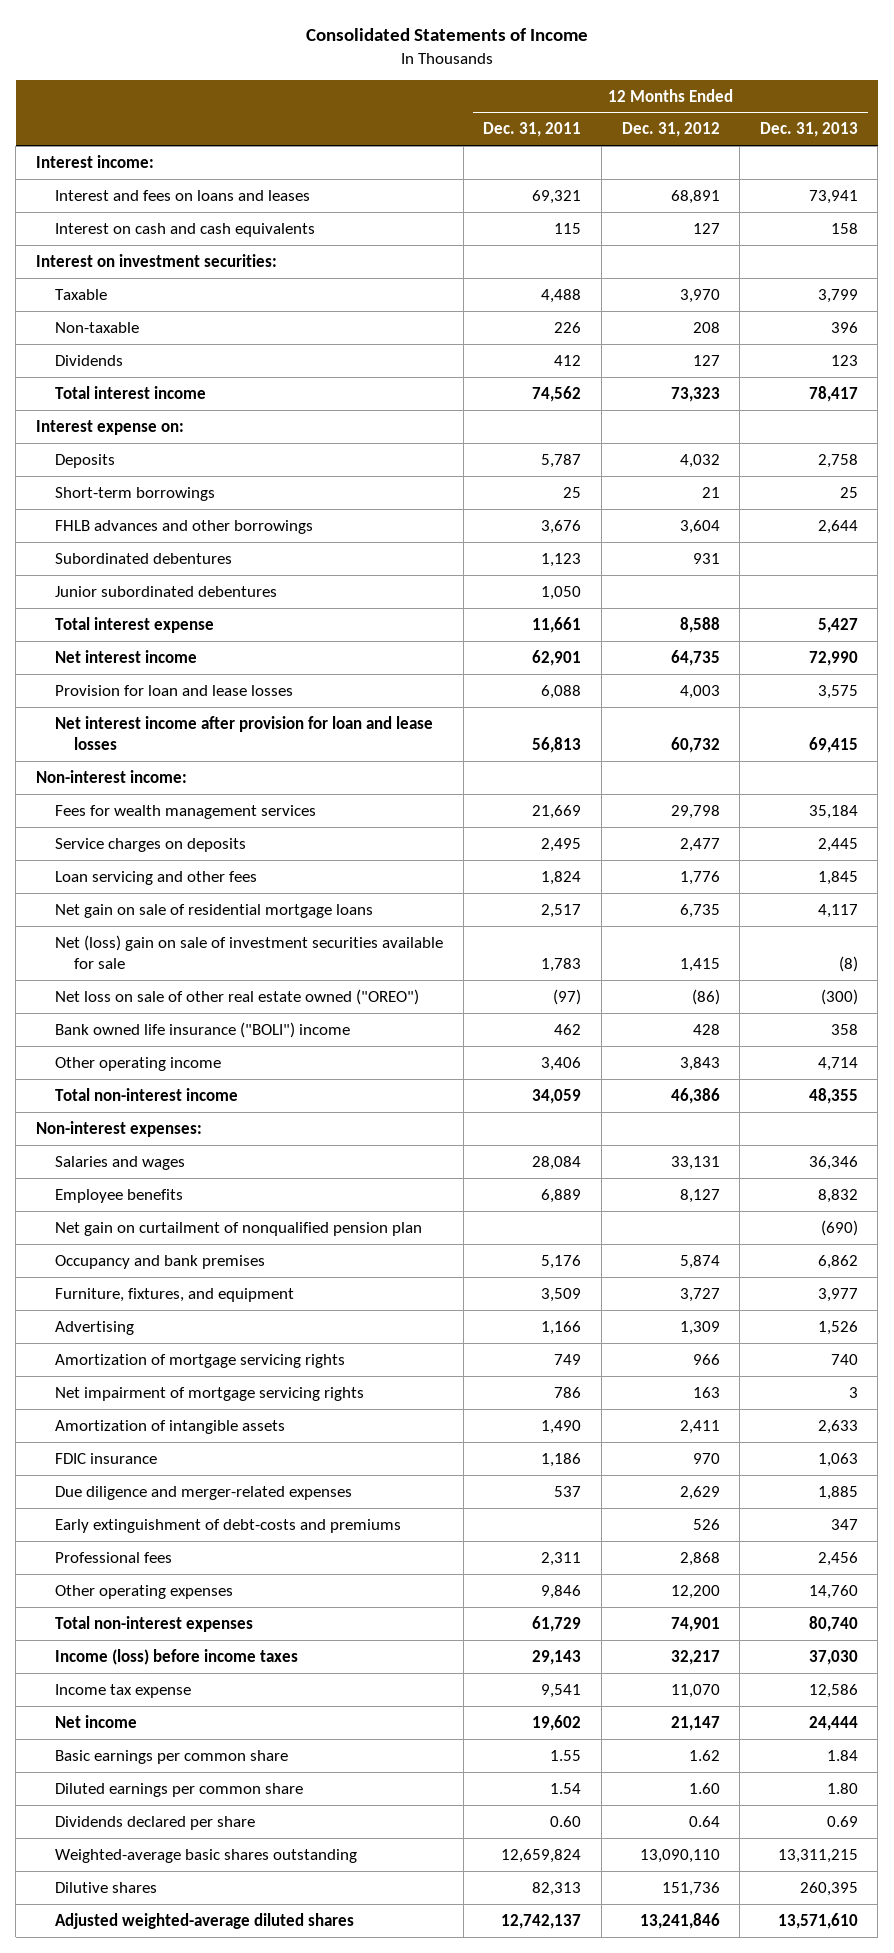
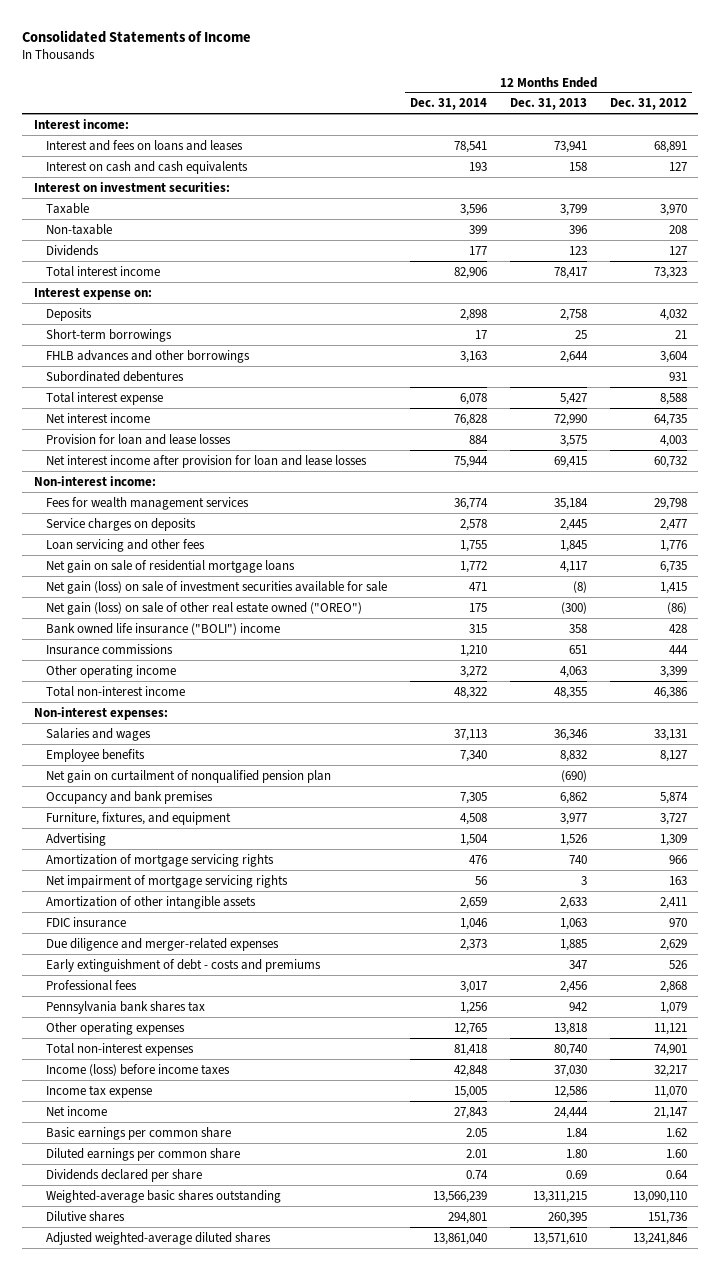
- | 12 Months Ended Dec. 31, 2011 | 12 Months Ended Dec. 31, 2012 | 12 Months Ended Dec. 31, 2013
+ | 12 Months Ended Dec. 31, 2014 | 12 Months Ended Dec. 31, 2013 | 12 Months Ended Dec. 31, 2012
- Junior subordinated debentures | 1,050 | |
- Net (loss) gain on sale of investment securities available for sale | 1,783 | 1,415 | (8)
- Net loss on sale of other real estate owned ("OREO") | (97) | (86) | (300)
+ Net gain (loss) on sale of investment securities available for sale | 471 | (8) | 1,415
+ Net gain (loss) on sale of other real estate owned ("OREO") | 175 | (300) | (86)
- Other operating income | 3,406 | 3,843 | 4,714
+ Insurance commissions | 1,210 | 651 | 444
+ Other operating income | 3,272 | 4,063 | 3,399
- Amortization of intangible assets | 1,490 | 2,411 | 2,633
+ Amortization of other intangible assets | 2,659 | 2,633 | 2,411
- Early extinguishment of debt-costs and premiums | | 526 | 347
+ Early extinguishment of debt - costs and premiums | | 347 | 526
- Other operating expenses | 9,846 | 12,200 | 14,760
+ Pennsylvania bank shares tax | 1,256 | 942 | 1,079
+ Other operating expenses | 12,765 | 13,818 | 11,121

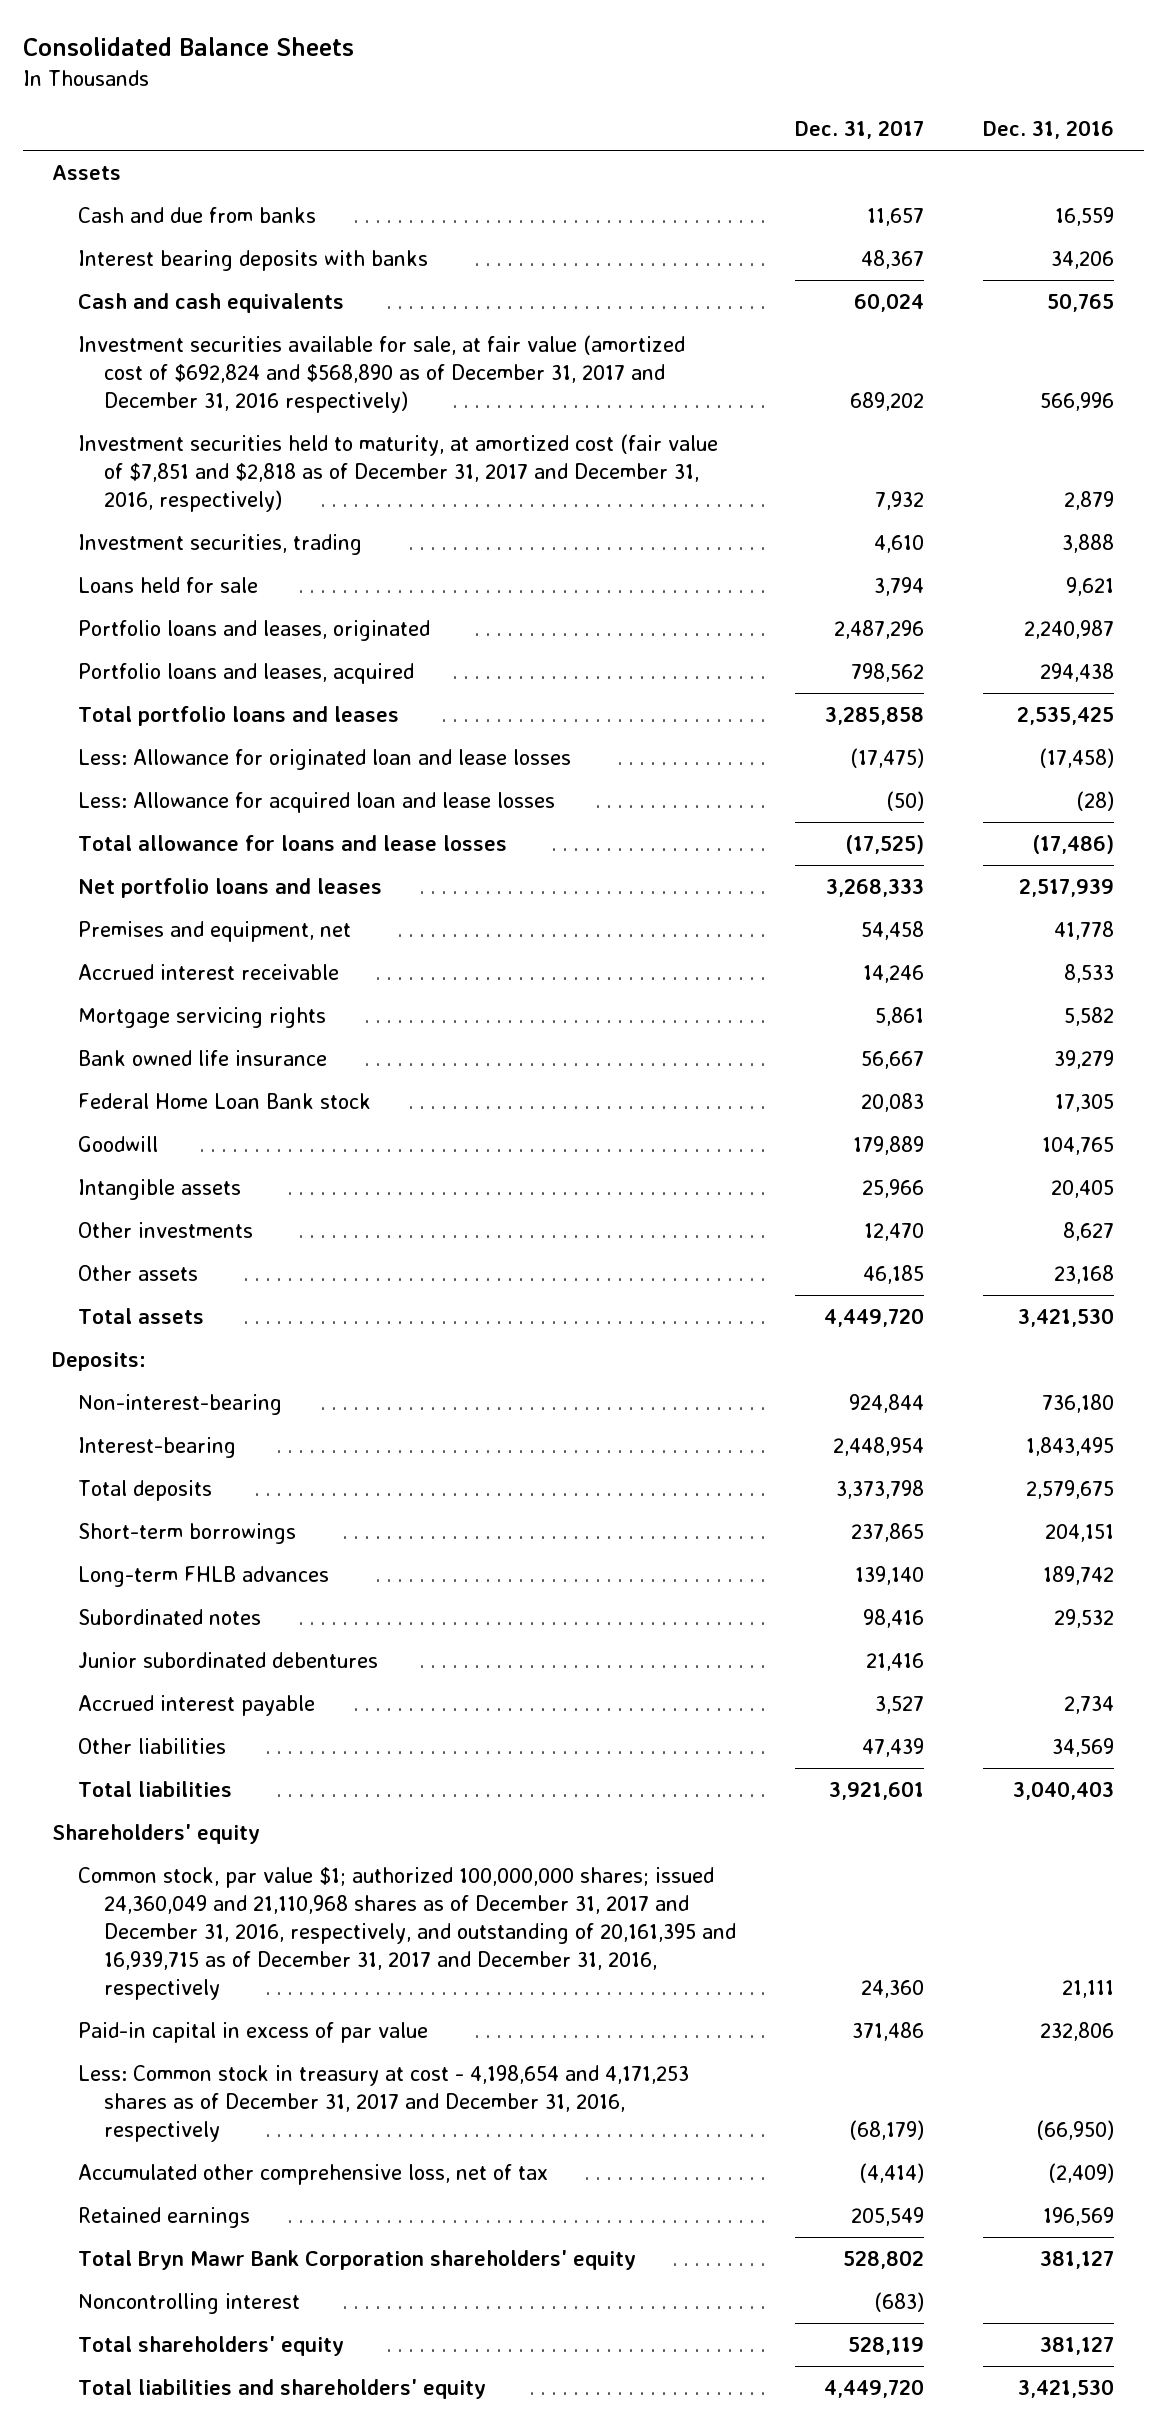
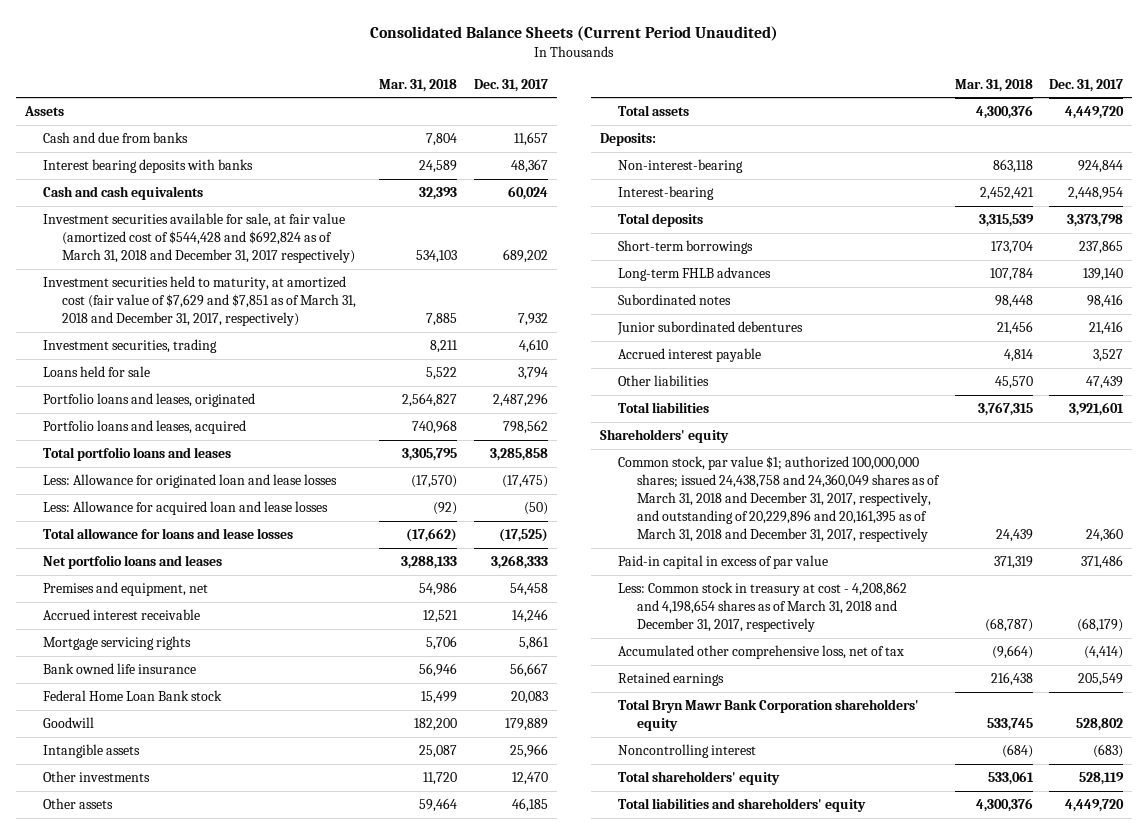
- Consolidated Balance Sheets
+ Consolidated Balance Sheets (Current Period Unaudited)
- | Dec. 31, 2017 | Dec. 31, 2016
+ | Mar. 31, 2018 | Dec. 31, 2017
- Investment securities available for sale, at fair value (amortized cost of $692,824 and $568,890 as of December 31, 2017 and December 31, 2016 respectively) | 689,202 | 566,996
- Investment securities held to maturity, at amortized cost (fair value of $7,851 and $2,818 as of December 31, 2017 and December 31, 2016, respectively) | 7,932 | 2,879
+ Investment securities available for sale, at fair value (amortized cost of $544,428 and $692,824 as of March 31, 2018 and December 31, 2017 respectively) | 534,103 | 689,202
+ Investment securities held to maturity, at amortized cost (fair value of $7,629 and $7,851 as of March 31, 2018 and December 31, 2017, respectively) | 7,885 | 7,932
- Common stock, par value $1; authorized 100,000,000 shares; issued 24,360,049 and 21,110,968 shares as of December 31, 2017 and December 31, 2016, respectively, and outstanding of 20,161,395 and 16,939,715 as of December 31, 2017 and December 31, 2016, respectively | 24,360 | 21,111
+ Common stock, par value $1; authorized 100,000,000 shares; issued 24,438,758 and 24,360,049 shares as of March 31, 2018 and December 31, 2017, respectively, and outstanding of 20,229,896 and 20,161,395 as of March 31, 2018 and December 31, 2017, respectively | 24,439 | 24,360
- Less: Common stock in treasury at cost - 4,198,654 and 4,171,253 shares as of December 31, 2017 and December 31, 2016, respectively | (68,179) | (66,950)
+ Less: Common stock in treasury at cost - 4,208,862 and 4,198,654 shares as of March 31, 2018 and December 31, 2017, respectively | (68,787) | (68,179)

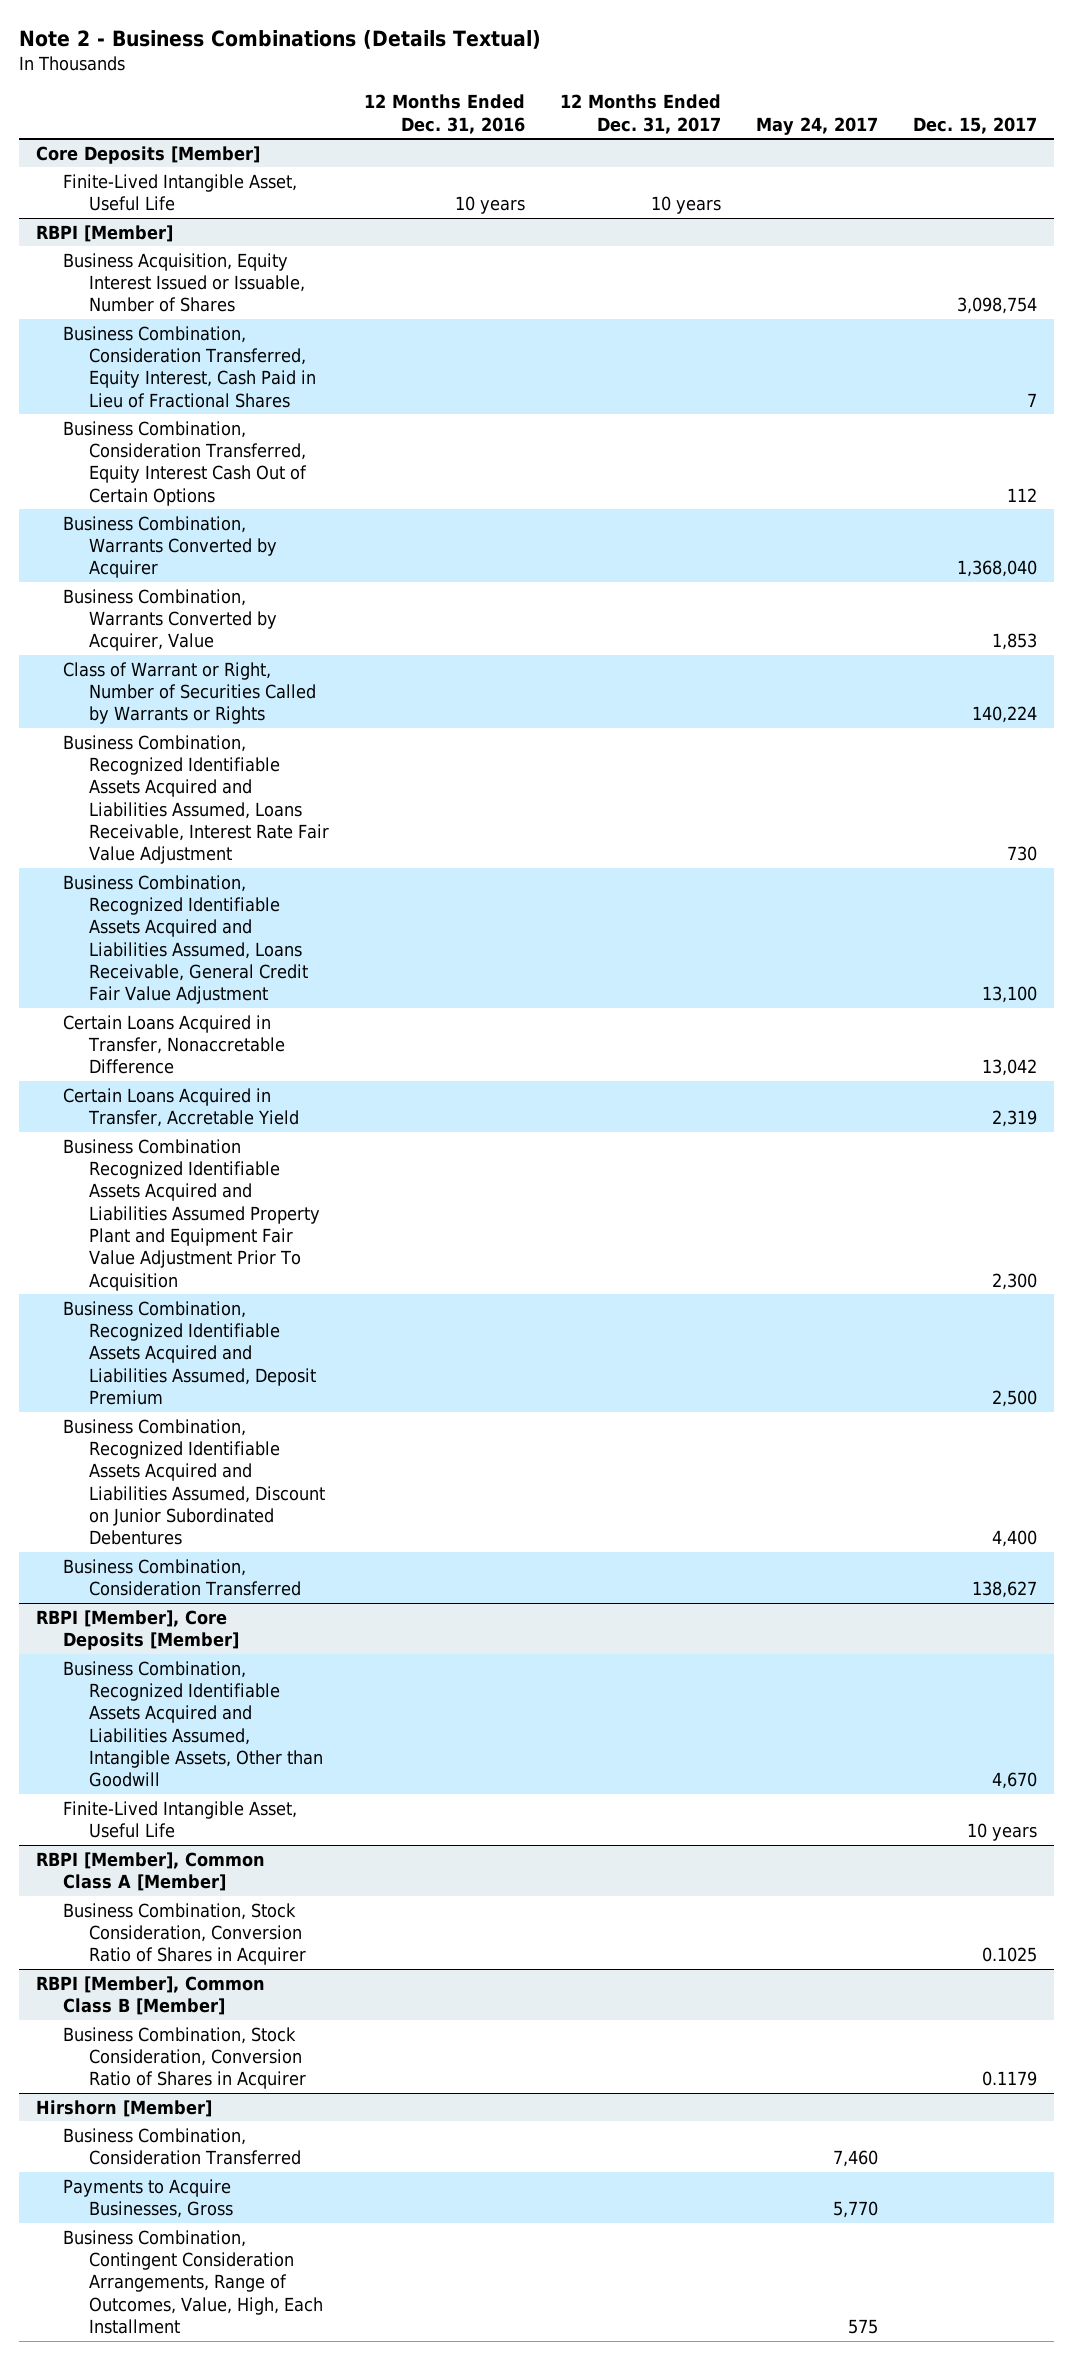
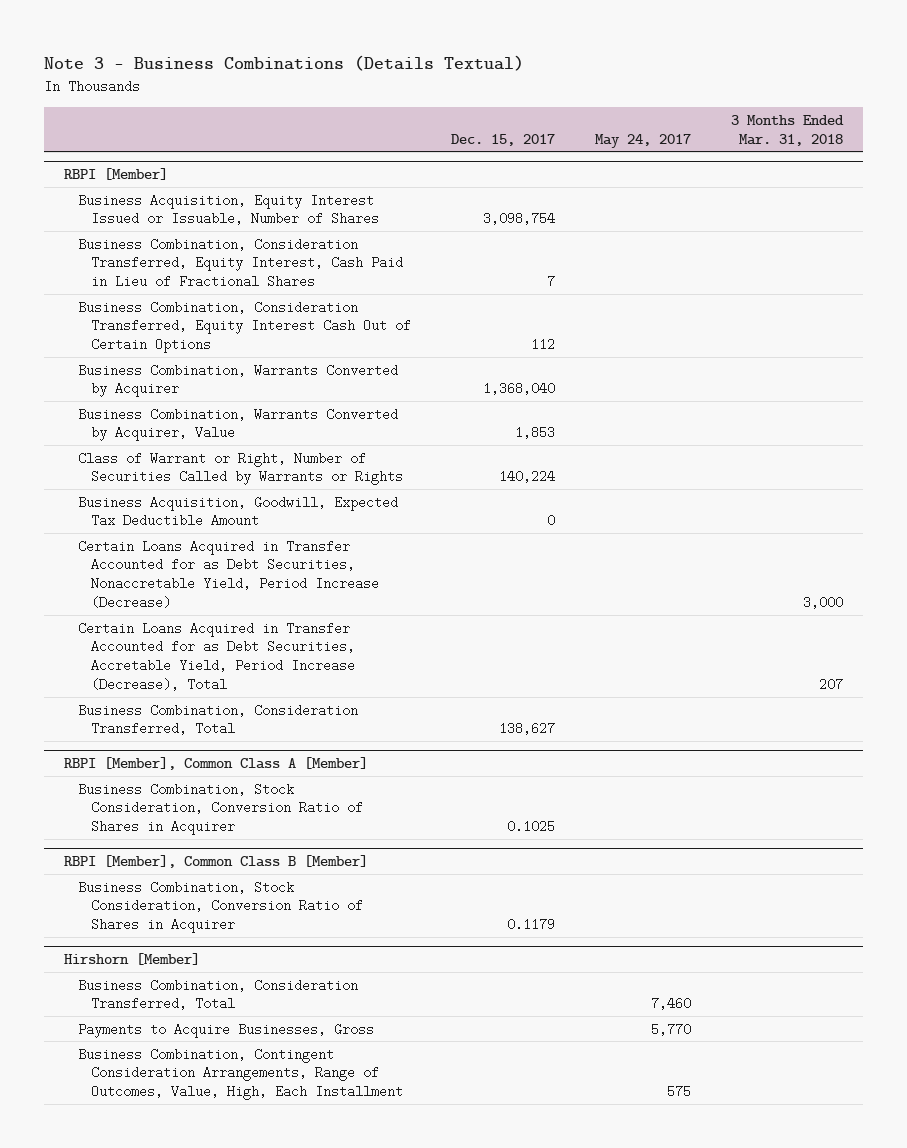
- Note 2 - Business Combinations (Details Textual)
+ Note 3 - Business Combinations (Details Textual)
- | 12 Months Ended Dec. 31, 2016 | 12 Months Ended Dec. 31, 2017 | May 24, 2017 | Dec. 15, 2017
+ | Dec. 15, 2017 | May 24, 2017 | 3 Months Ended Mar. 31, 2018
- Core Deposits [Member]
- Finite-Lived Intangible Asset, Useful Life | 10 years | 10 years | |
@ RBPI [Member]
- Business Combination, Recognized Identifiable Assets Acquired and Liabilities Assumed, Loans Receivable, Interest Rate Fair Value Adjustment | | | | 730
- Business Combination, Recognized Identifiable Assets Acquired and Liabilities Assumed, Loans Receivable, General Credit Fair Value Adjustment | | | | 13,100
- Certain Loans Acquired in Transfer, Nonaccretable Difference | | | | 13,042
- Certain Loans Acquired in Transfer, Accretable Yield | | | | 2,319
- Business Combination Recognized Identifiable Assets Acquired and Liabilities Assumed Property Plant and Equipment Fair Value Adjustment Prior To Acquisition | | | | 2,300
- Business Combination, Recognized Identifiable Assets Acquired and Liabilities Assumed, Deposit Premium | | | | 2,500
- Business Combination, Recognized Identifiable Assets Acquired and Liabilities Assumed, Discount on Junior Subordinated Debentures | | | | 4,400
- Business Combination, Consideration Transferred | | | | 138,627
- RBPI [Member], Core Deposits [Member]
- Business Combination, Recognized Identifiable Assets Acquired and Liabilities Assumed, Intangible Assets, Other than Goodwill | | | | 4,670
- Finite-Lived Intangible Asset, Useful Life | | | | 10 years
@ RBPI [Member]
+ Business Acquisition, Goodwill, Expected Tax Deductible Amount | 0 | |
+ Certain Loans Acquired in Transfer Accounted for as Debt Securities, Nonaccretable Yield, Period Increase (Decrease) | | | 3,000
+ Certain Loans Acquired in Transfer Accounted for as Debt Securities, Accretable Yield, Period Increase (Decrease), Total | | | 207
+ Business Combination, Consideration Transferred, Total | 138,627 | |
@ Hirshorn [Member]
- Business Combination, Consideration Transferred | | | 7,460 |
+ Business Combination, Consideration Transferred, Total | | 7,460 |

